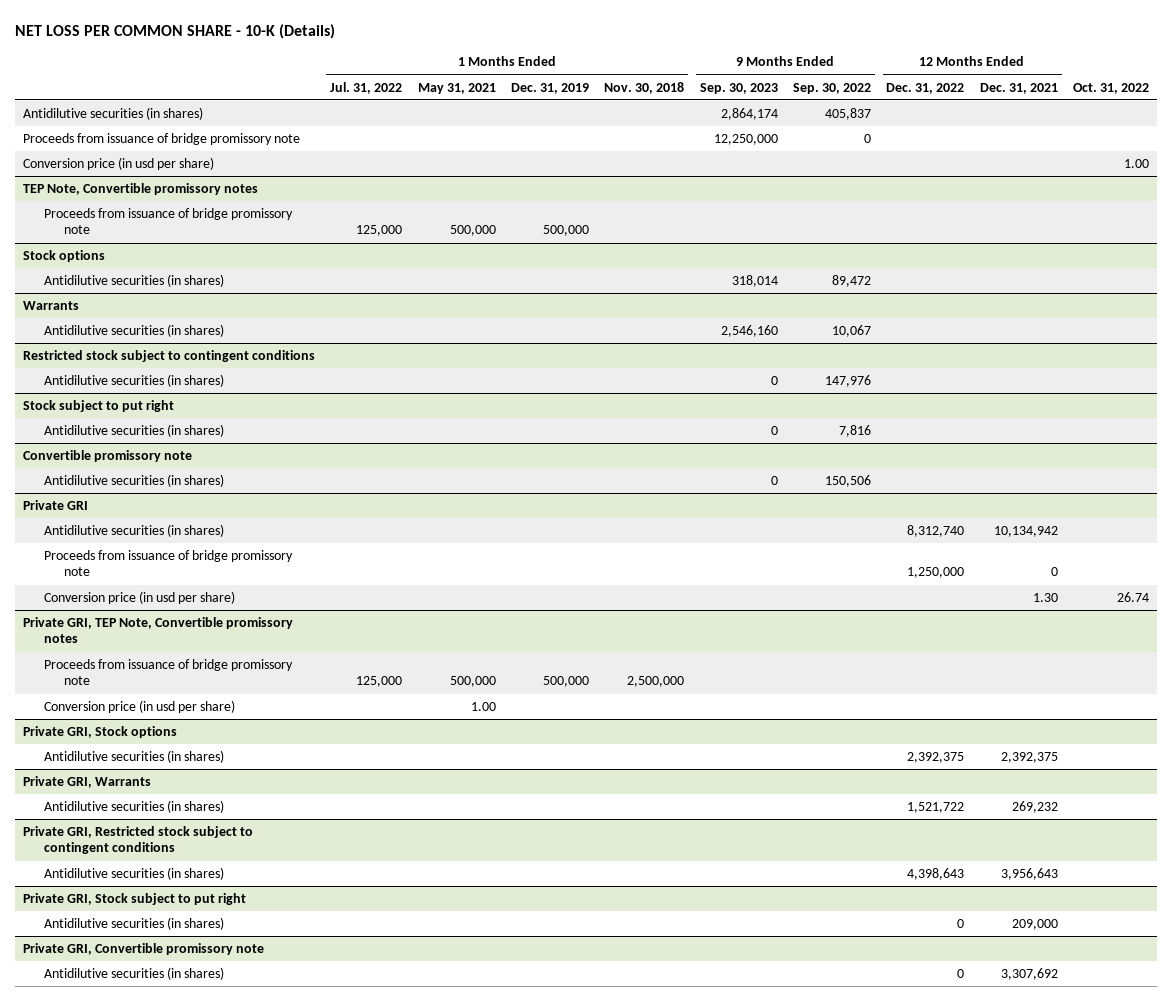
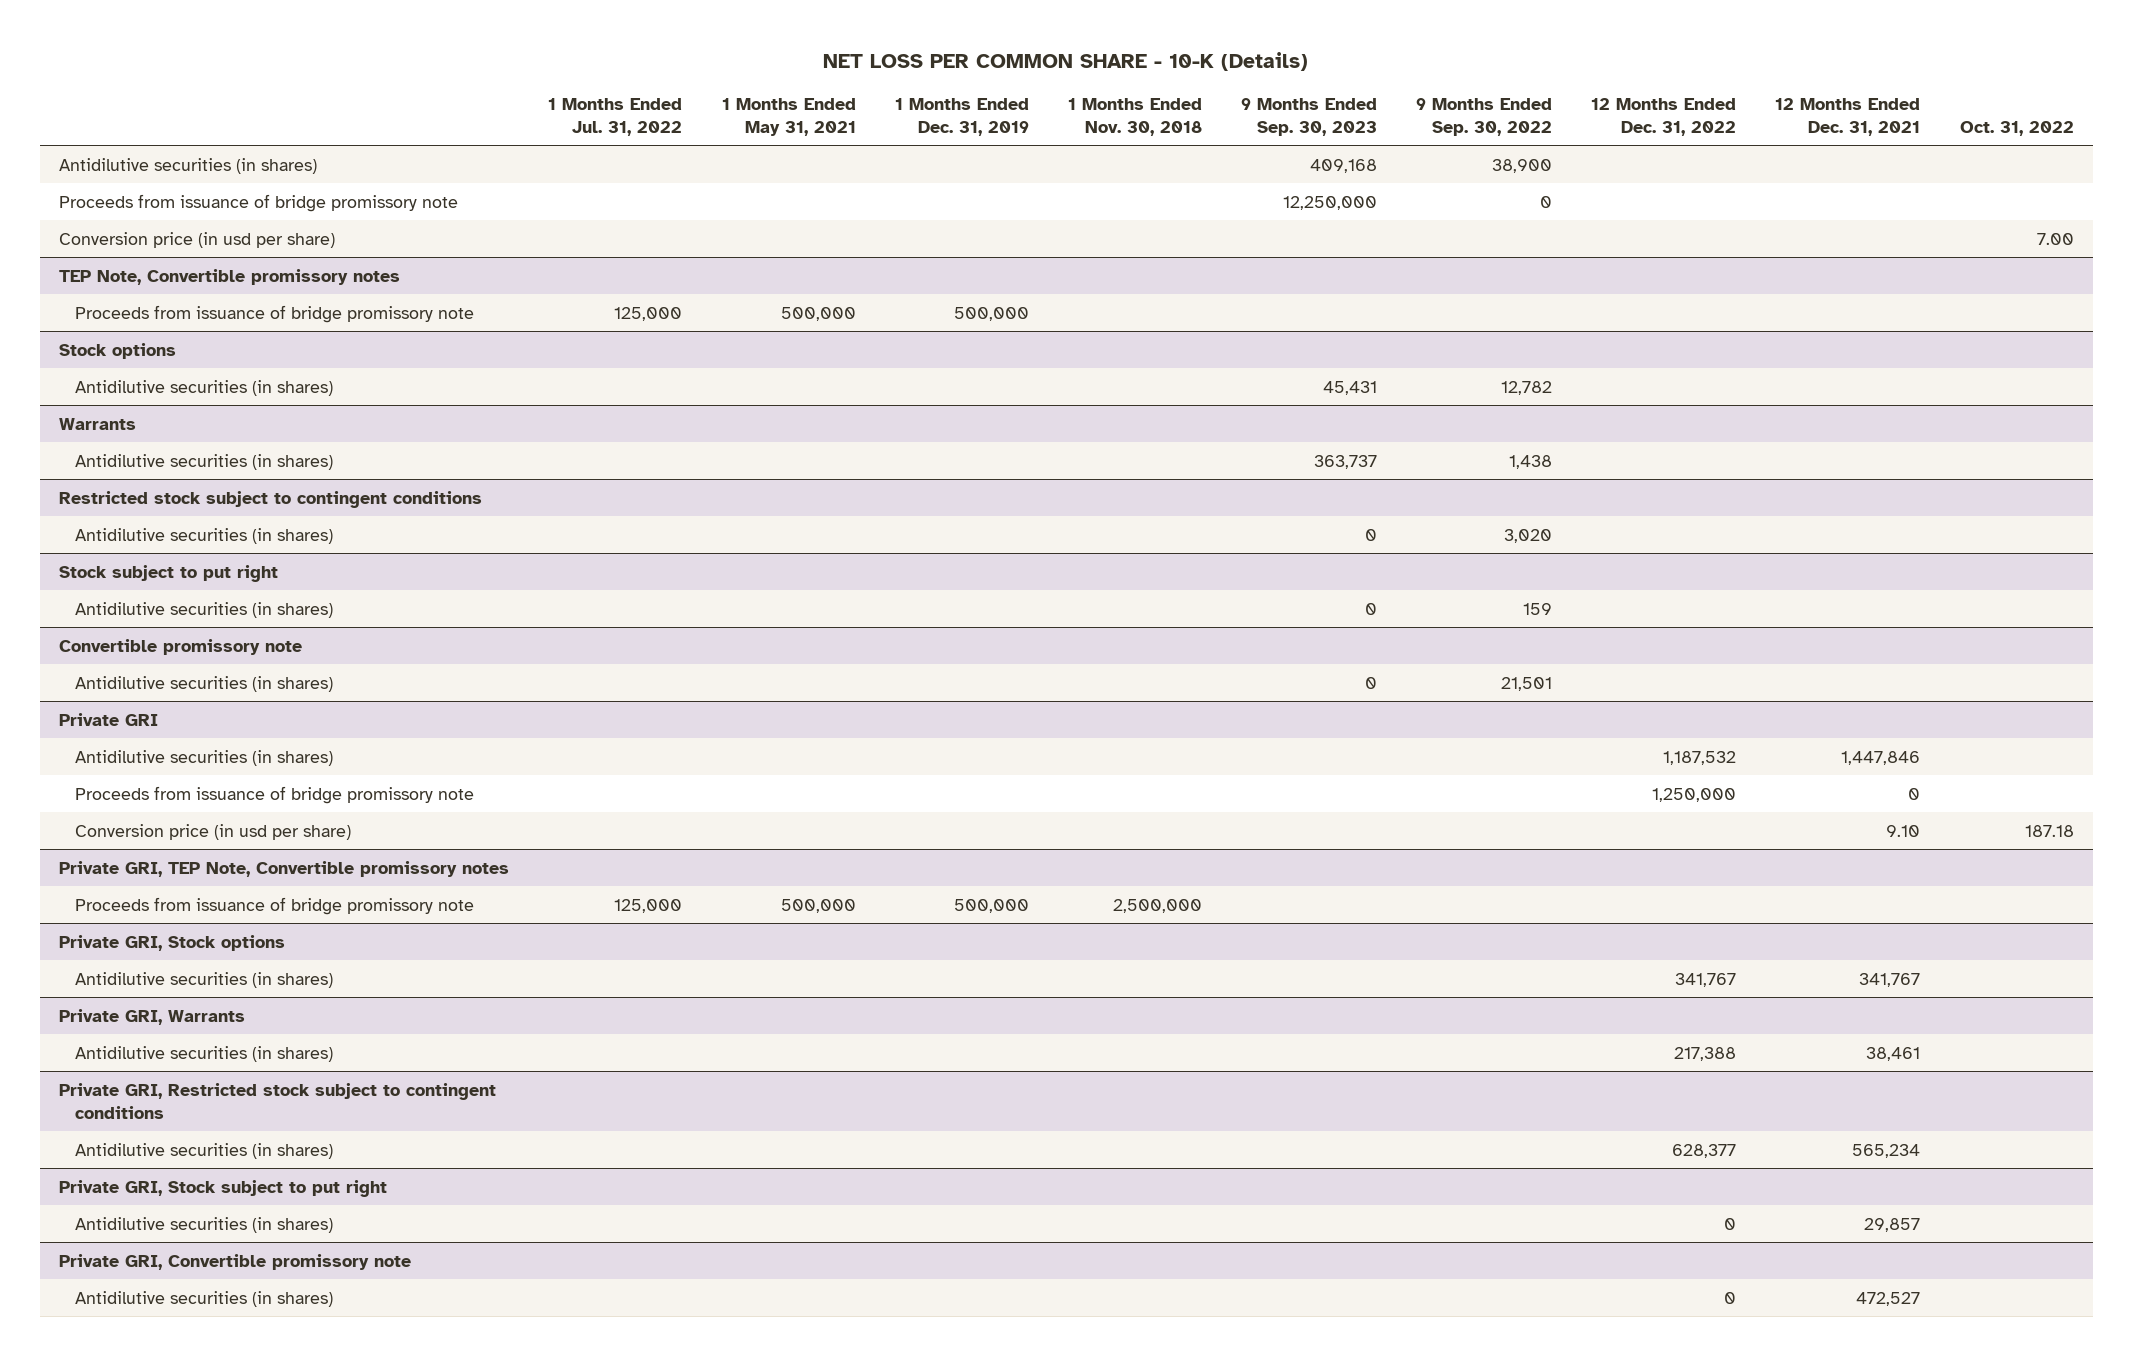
- Antidilutive securities (in shares) | | | | | 2,864,174 | 405,837 | | |
+ Antidilutive securities (in shares) | | | | | 409,168 | 38,900 | | |
- Conversion price (in usd per share) | | | | | | | | | 1.00
+ Conversion price (in usd per share) | | | | | | | | | 7.00
@ Stock options
- Antidilutive securities (in shares) | | | | | 318,014 | 89,472 | | |
+ Antidilutive securities (in shares) | | | | | 45,431 | 12,782 | | |
@ Warrants
- Antidilutive securities (in shares) | | | | | 2,546,160 | 10,067 | | |
+ Antidilutive securities (in shares) | | | | | 363,737 | 1,438 | | |
@ Restricted stock subject to contingent conditions
- Antidilutive securities (in shares) | | | | | 0 | 147,976 | | |
+ Antidilutive securities (in shares) | | | | | 0 | 3,020 | | |
@ Stock subject to put right
- Antidilutive securities (in shares) | | | | | 0 | 7,816 | | |
+ Antidilutive securities (in shares) | | | | | 0 | 159 | | |
@ Convertible promissory note
- Antidilutive securities (in shares) | | | | | 0 | 150,506 | | |
+ Antidilutive securities (in shares) | | | | | 0 | 21,501 | | |
@ Private GRI
- Antidilutive securities (in shares) | | | | | | | 8,312,740 | 10,134,942 |
+ Antidilutive securities (in shares) | | | | | | | 1,187,532 | 1,447,846 |
- Conversion price (in usd per share) | | | | | | | | 1.30 | 26.74
+ Conversion price (in usd per share) | | | | | | | | 9.10 | 187.18
@ Private GRI, TEP Note, Convertible promissory notes
- Conversion price (in usd per share) | | 1.00 | | | | | | |
@ Private GRI, Stock options
- Antidilutive securities (in shares) | | | | | | | 2,392,375 | 2,392,375 |
+ Antidilutive securities (in shares) | | | | | | | 341,767 | 341,767 |
@ Private GRI, Warrants
- Antidilutive securities (in shares) | | | | | | | 1,521,722 | 269,232 |
+ Antidilutive securities (in shares) | | | | | | | 217,388 | 38,461 |
@ Private GRI, Restricted stock subject to contingent conditions
- Antidilutive securities (in shares) | | | | | | | 4,398,643 | 3,956,643 |
+ Antidilutive securities (in shares) | | | | | | | 628,377 | 565,234 |
@ Private GRI, Stock subject to put right
- Antidilutive securities (in shares) | | | | | | | 0 | 209,000 |
+ Antidilutive securities (in shares) | | | | | | | 0 | 29,857 |
@ Private GRI, Convertible promissory note
- Antidilutive securities (in shares) | | | | | | | 0 | 3,307,692 |
+ Antidilutive securities (in shares) | | | | | | | 0 | 472,527 |

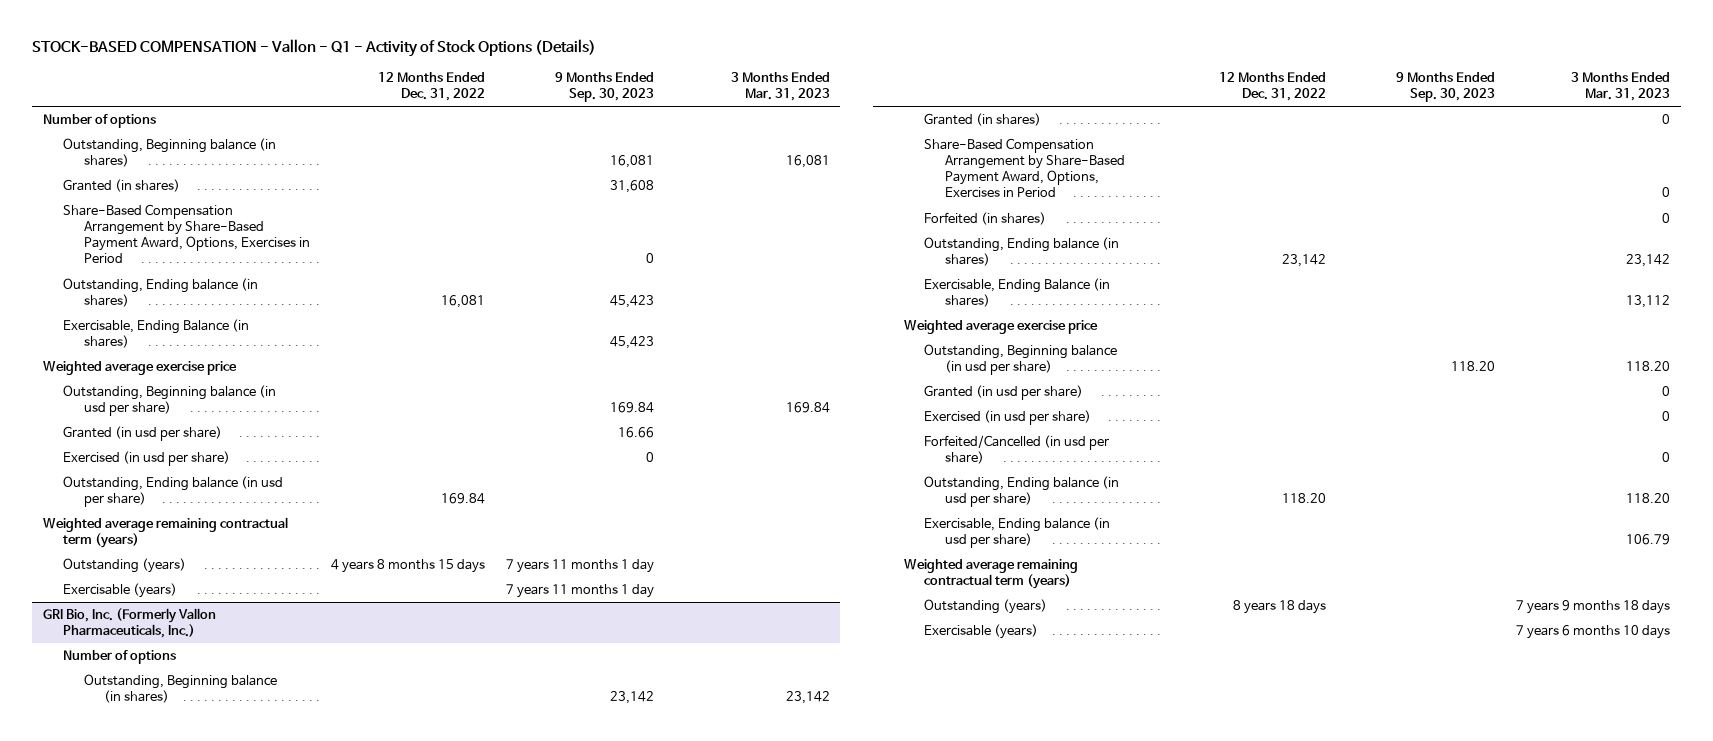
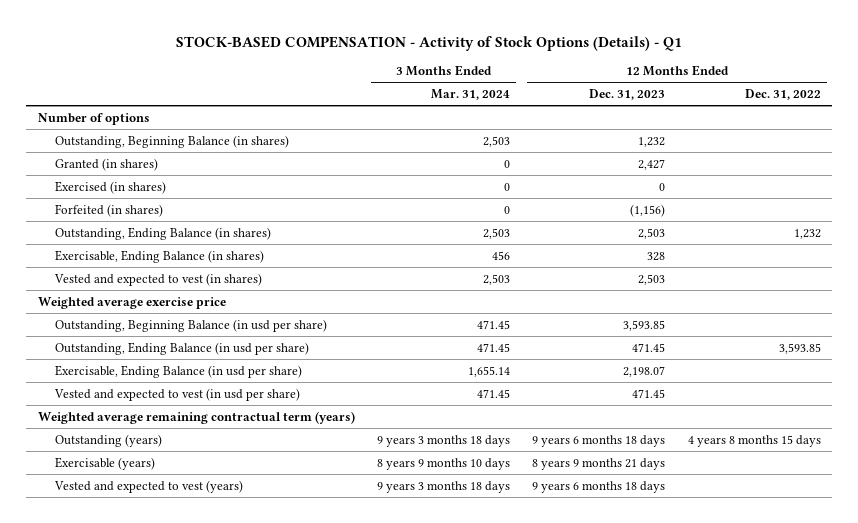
- STOCK-BASED COMPENSATION - Vallon - Q1 - Activity of Stock Options (Details)
+ STOCK-BASED COMPENSATION - Activity of Stock Options (Details) - Q1
- | 12 Months Ended Dec. 31, 2022 | 9 Months Ended Sep. 30, 2023 | 3 Months Ended Mar. 31, 2023
+ | 3 Months Ended Mar. 31, 2024 | 12 Months Ended Dec. 31, 2023 | 12 Months Ended Dec. 31, 2022
- Outstanding, Beginning balance (in shares) | | 16,081 | 16,081
+ Outstanding, Beginning Balance (in shares) | 2,503 | 1,232 |
- Share-Based Compensation Arrangement by Share-Based Payment Award, Options, Exercises in Period | | 0 |
- Outstanding, Ending balance (in shares) | 16,081 | 45,423 |
+ Exercised (in shares) | 0 | 0 |
+ Forfeited (in shares) | 0 | (1,156) |
+ Outstanding, Ending Balance (in shares) | 2,503 | 2,503 | 1,232
+ Vested and expected to vest (in shares) | 2,503 | 2,503 |
- Outstanding, Beginning balance (in usd per share) | | 169.84 | 169.84
- Granted (in usd per share) | | 16.66 |
- Exercised (in usd per share) | | 0 |
- Outstanding, Ending balance (in usd per share) | 169.84 | |
+ Outstanding, Beginning Balance (in usd per share) | 471.45 | 3,593.85 |
+ Outstanding, Ending Balance (in usd per share) | 471.45 | 471.45 | 3,593.85
+ Exercisable, Ending Balance (in usd per share) | 1,655.14 | 2,198.07 |
+ Vested and expected to vest (in usd per share) | 471.45 | 471.45 |
- GRI Bio, Inc. (Formerly Vallon Pharmaceuticals, Inc.)
- Number of options
- Outstanding, Beginning balance (in shares) | | 23,142 | 23,142
- Granted (in shares) | | | 0
- Share-Based Compensation Arrangement by Share-Based Payment Award, Options, Exercises in Period | | | 0
- Forfeited (in shares) | | | 0
- Outstanding, Ending balance (in shares) | 23,142 | | 23,142
- Exercisable, Ending Balance (in shares) | | | 13,112
- Weighted average exercise price
- Outstanding, Beginning balance (in usd per share) | | 118.20 | 118.20
- Granted (in usd per share) | | | 0
- Exercised (in usd per share) | | | 0
- Forfeited/Cancelled (in usd per share) | | | 0
- Outstanding, Ending balance (in usd per share) | 118.20 | | 118.20
- Exercisable, Ending balance (in usd per share) | | | 106.79
- Weighted average remaining contractual term (years)
- Outstanding (years) | 8 years 18 days | | 7 years 9 months 18 days
- Exercisable (years) | | | 7 years 6 months 10 days
+ Vested and expected to vest (years) | 9 years 3 months 18 days | 9 years 6 months 18 days |

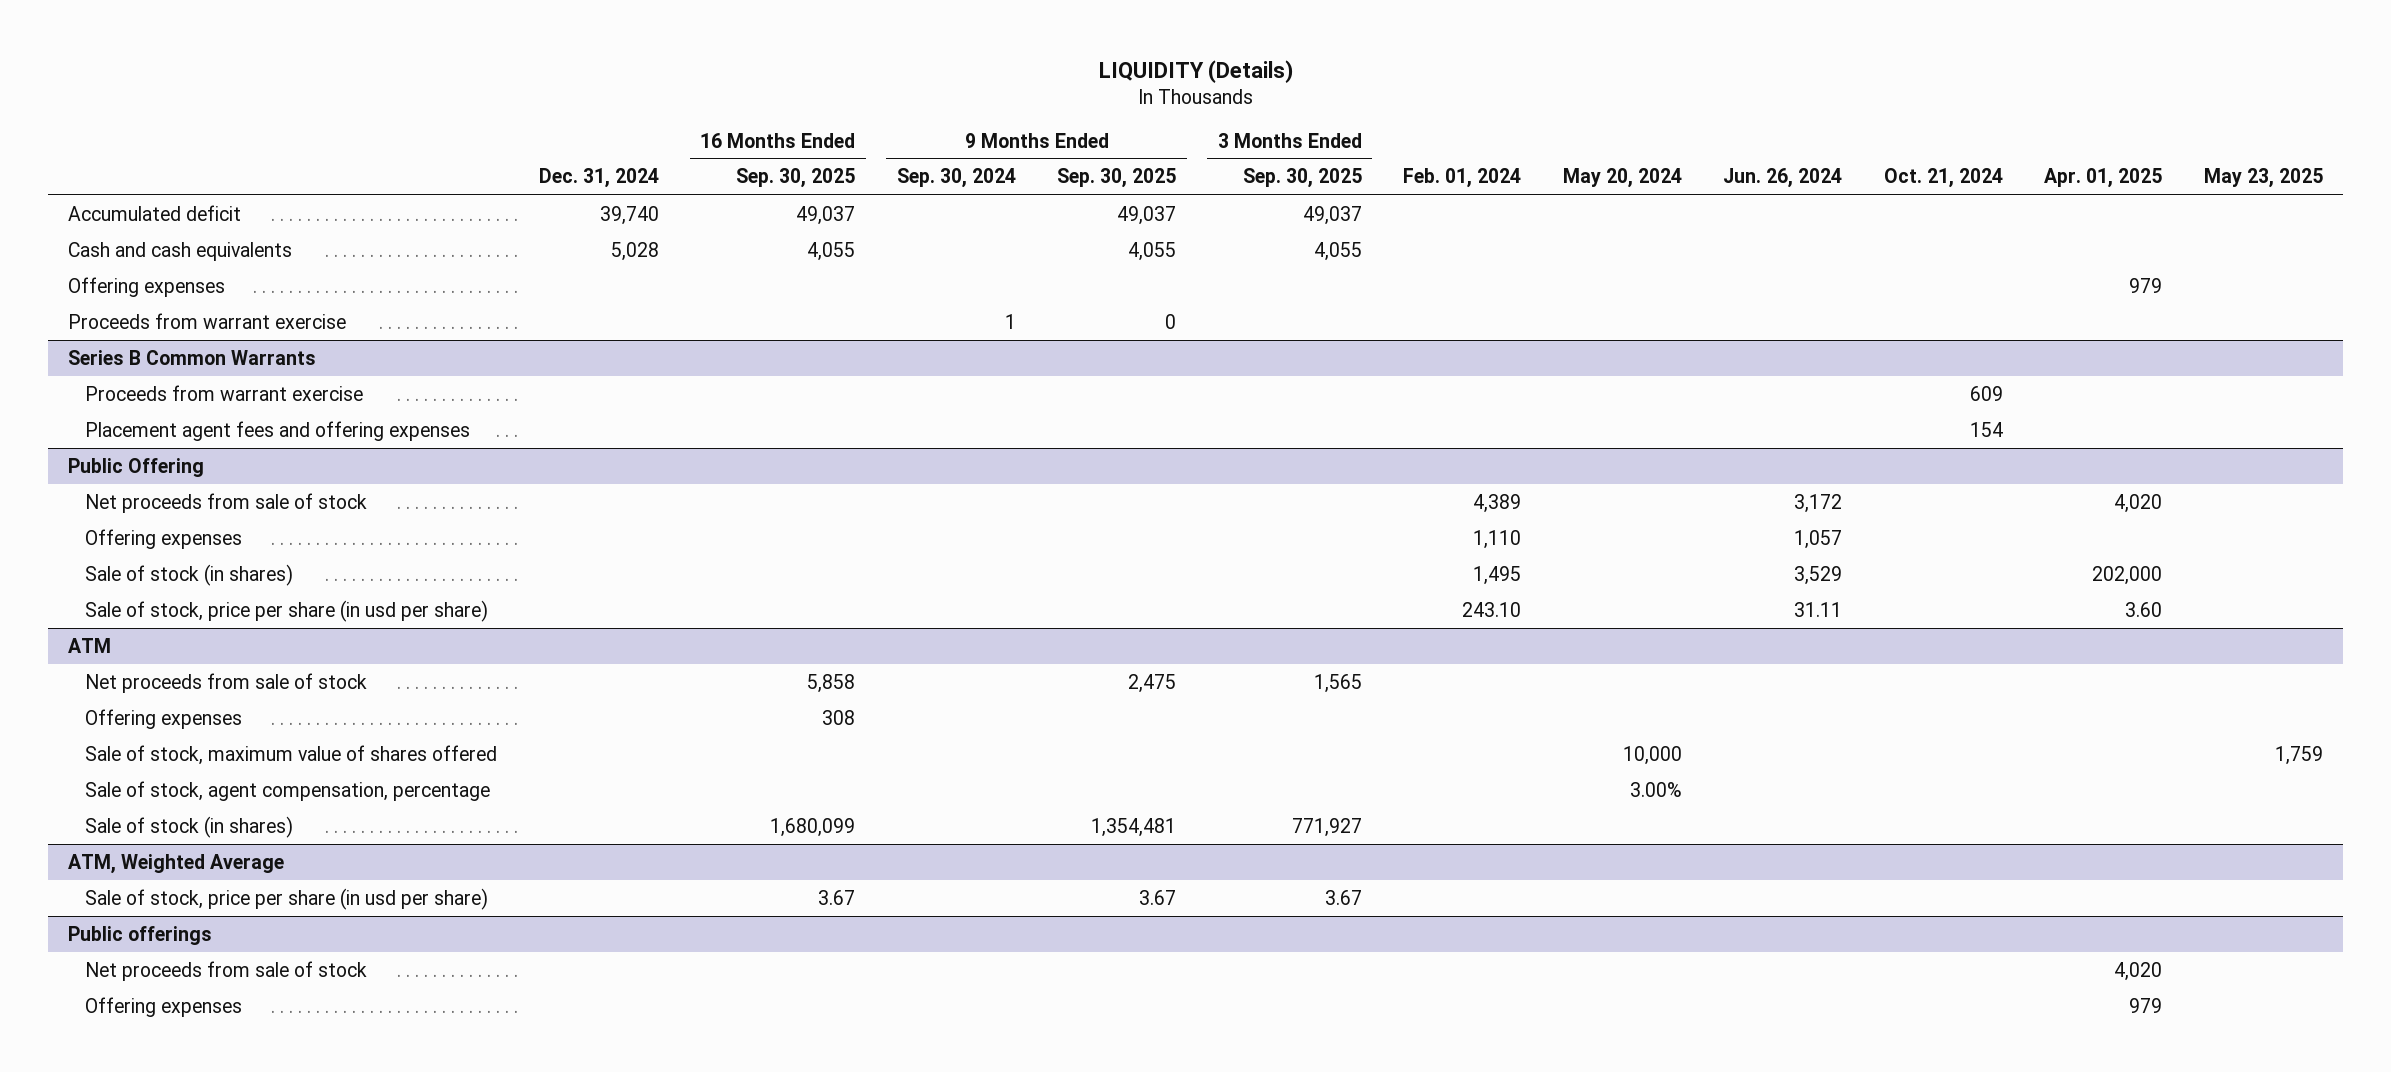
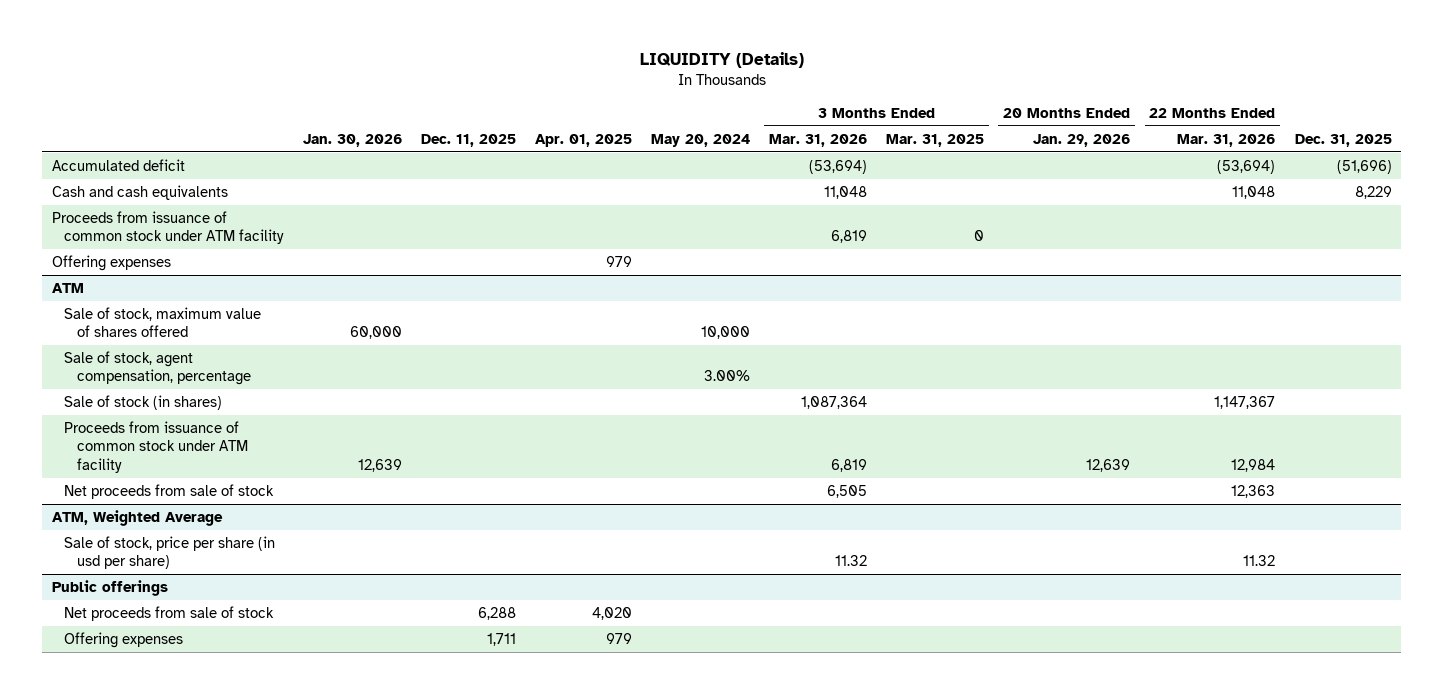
- | Dec. 31, 2024 | 16 Months Ended Sep. 30, 2025 | 9 Months Ended Sep. 30, 2024 | 9 Months Ended Sep. 30, 2025 | 3 Months Ended Sep. 30, 2025 | Feb. 01, 2024 | May 20, 2024 | Jun. 26, 2024 | Oct. 21, 2024 | Apr. 01, 2025 | May 23, 2025
+ | Jan. 30, 2026 | Dec. 11, 2025 | Apr. 01, 2025 | May 20, 2024 | 3 Months Ended Mar. 31, 2026 | 3 Months Ended Mar. 31, 2025 | 20 Months Ended Jan. 29, 2026 | 22 Months Ended Mar. 31, 2026 | Dec. 31, 2025
+ Proceeds from issuance of common stock under ATM facility | | | | | 6,819 | 0 | | |
- Proceeds from warrant exercise | | | 1 | 0 | | | | | | |
- Series B Common Warrants
- Proceeds from warrant exercise | | | | | | | | | 609 | |
- Placement agent fees and offering expenses | | | | | | | | | 154 | |
- Public Offering
- Net proceeds from sale of stock | | | | | | 4,389 | | 3,172 | | 4,020 |
- Offering expenses | | | | | | 1,110 | | 1,057 | | |
- Sale of stock (in shares) | | | | | | 1,495 | | 3,529 | | 202,000 |
- Sale of stock, price per share (in usd per share) | | | | | | 243.10 | | 31.11 | | 3.60 |
@ ATM
- Offering expenses | | 308 | | | | | | | | |
+ Proceeds from issuance of common stock under ATM facility | 12,639 | | | | 6,819 | | 12,639 | 12,984 |
moved down: Net proceeds from sale of stock | | | | | 6,505 | | | 12,363 |

